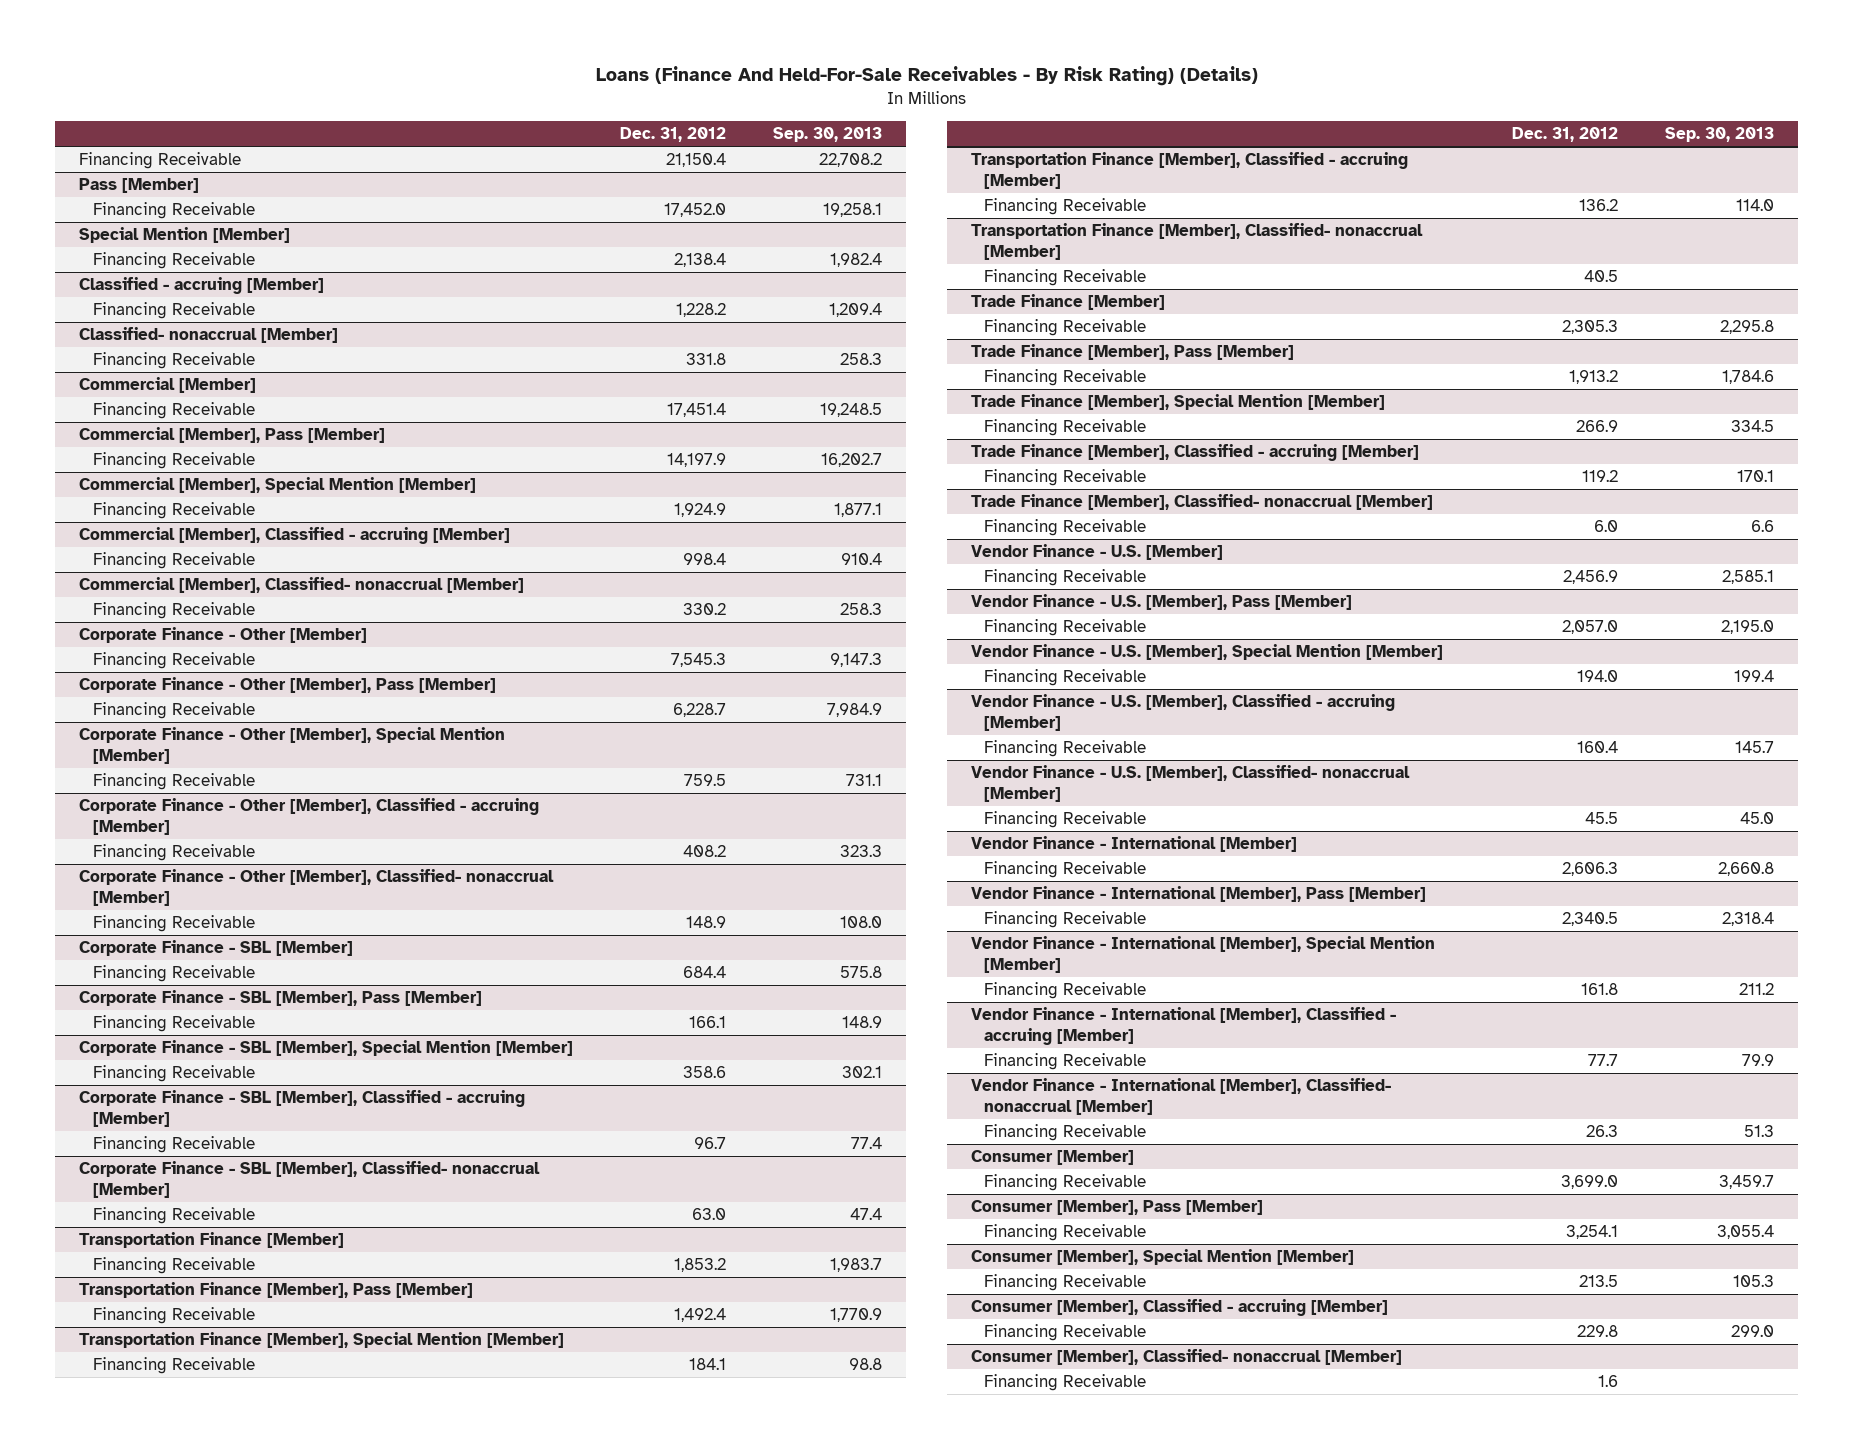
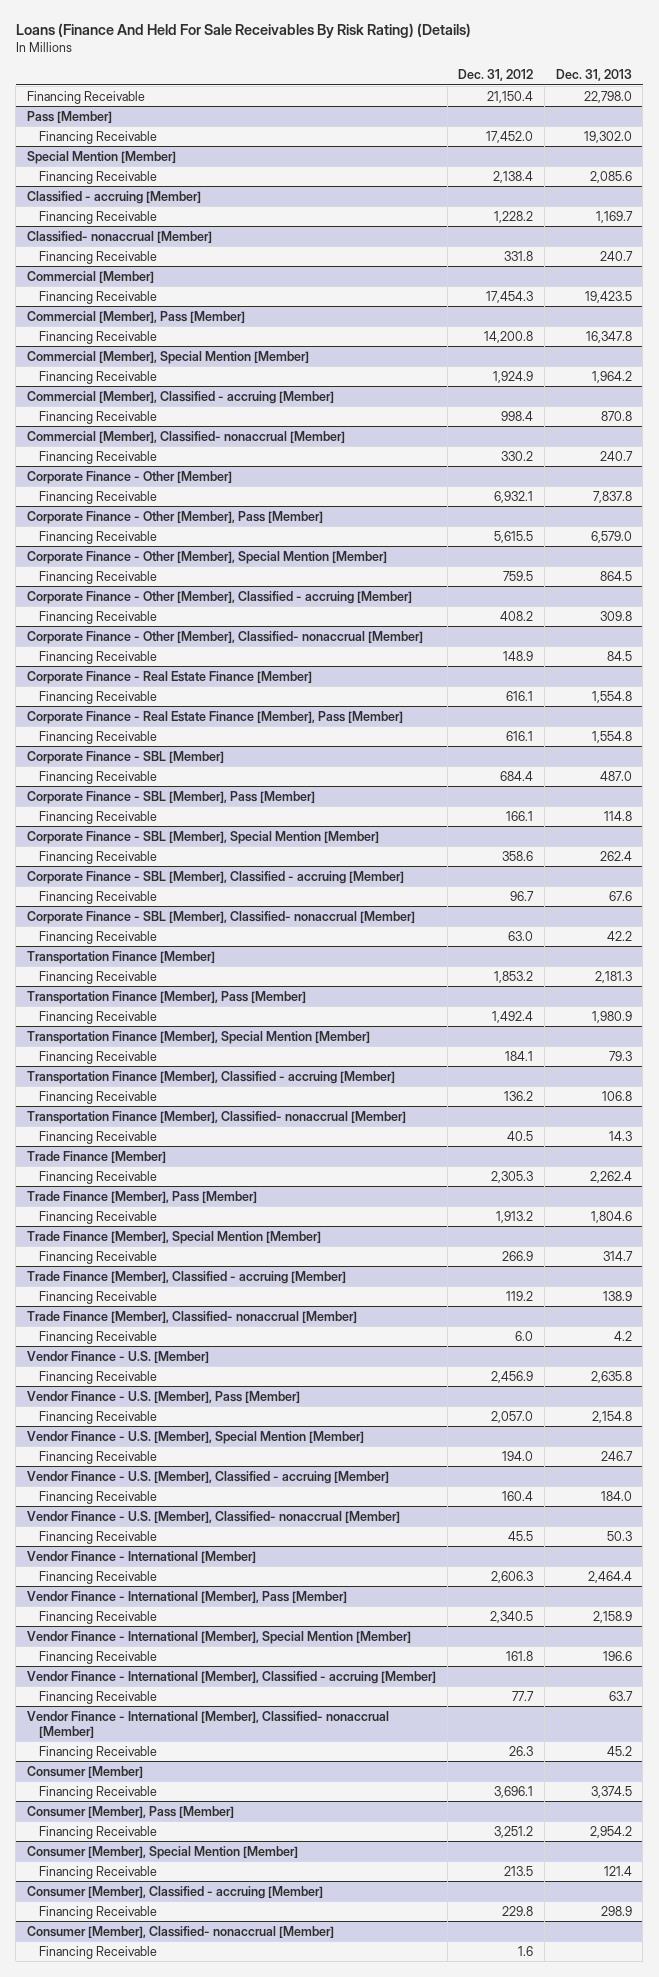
- Loans (Finance And Held-For-Sale Receivables - By Risk Rating) (Details)
+ Loans (Finance And Held For Sale Receivables By Risk Rating) (Details)
- | Dec. 31, 2012 | Sep. 30, 2013
+ | Dec. 31, 2012 | Dec. 31, 2013
@ Commercial [Member]
- Financing Receivable | 17,451.4 | 19,248.5
+ Financing Receivable | 17,454.3 | 19,423.5
@ Commercial [Member], Pass [Member]
- Financing Receivable | 14,197.9 | 16,202.7
+ Financing Receivable | 14,200.8 | 16,347.8
@ Corporate Finance - Other [Member]
- Financing Receivable | 7,545.3 | 9,147.3
+ Financing Receivable | 6,932.1 | 7,837.8
@ Corporate Finance - Other [Member], Pass [Member]
- Financing Receivable | 6,228.7 | 7,984.9
+ Financing Receivable | 5,615.5 | 6,579.0
+ Corporate Finance - Real Estate Finance [Member]
+ Financing Receivable | 616.1 | 1,554.8
+ Corporate Finance - Real Estate Finance [Member], Pass [Member]
+ Financing Receivable | 616.1 | 1,554.8
@ Consumer [Member]
- Financing Receivable | 3,699.0 | 3,459.7
+ Financing Receivable | 3,696.1 | 3,374.5
@ Consumer [Member], Pass [Member]
- Financing Receivable | 3,254.1 | 3,055.4
+ Financing Receivable | 3,251.2 | 2,954.2

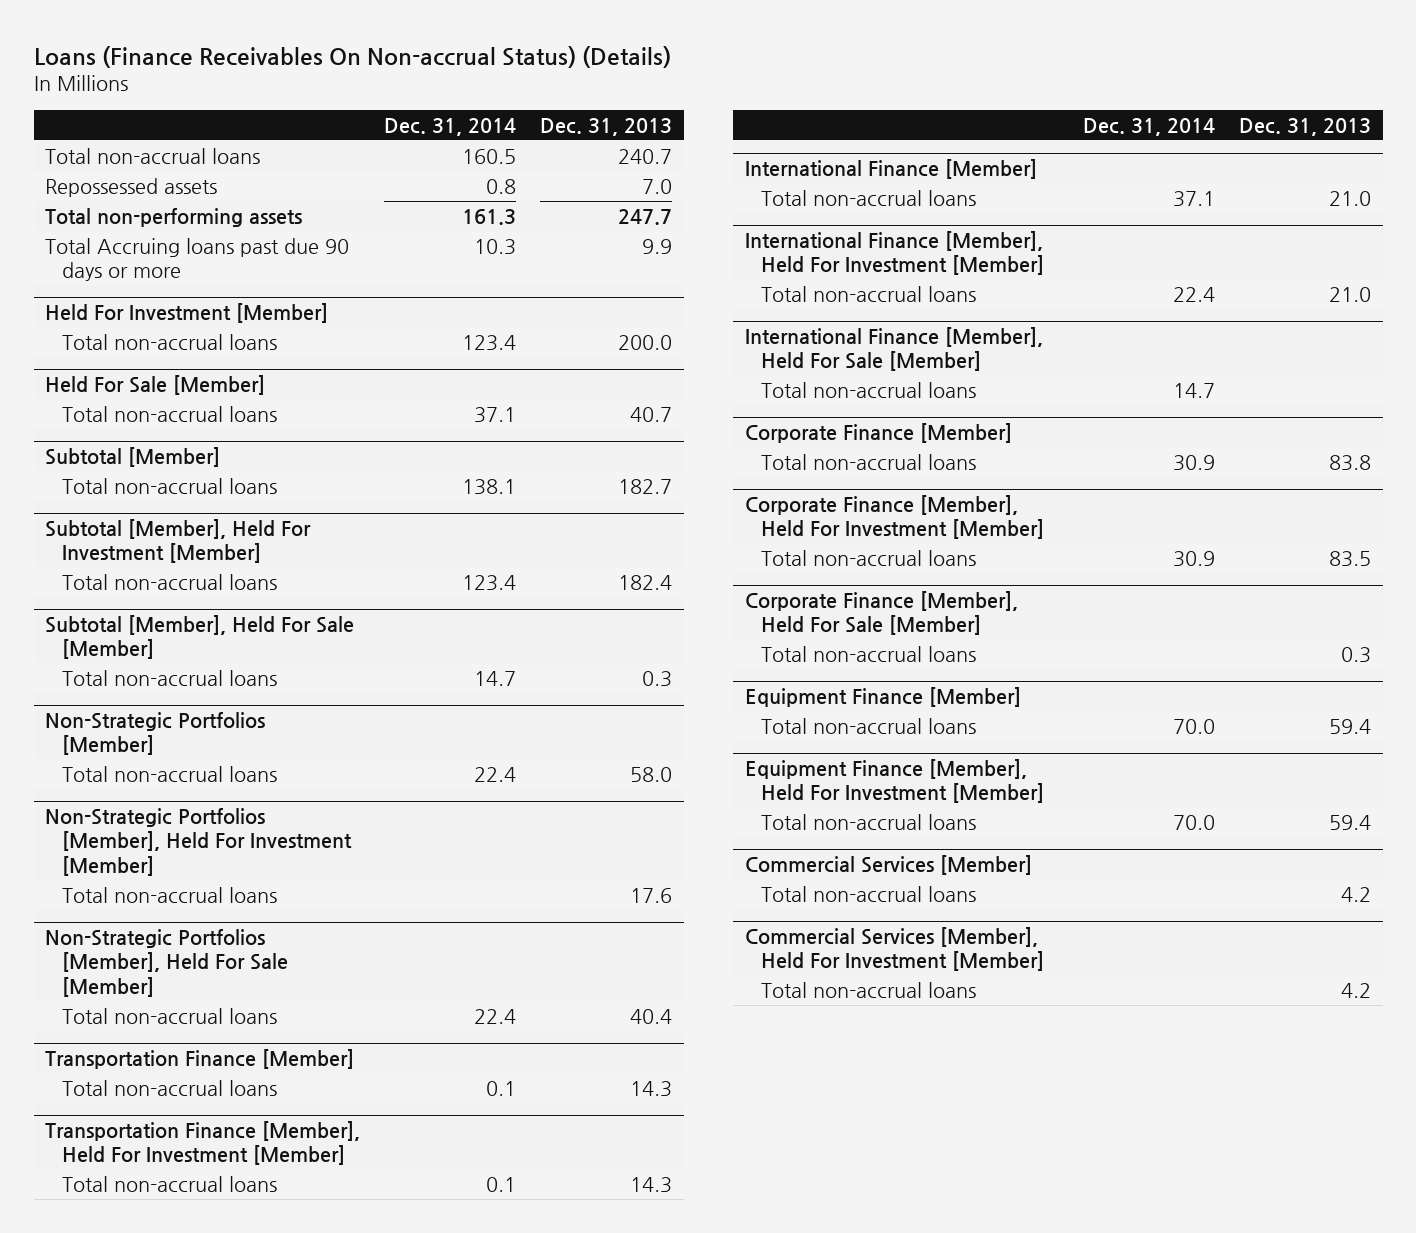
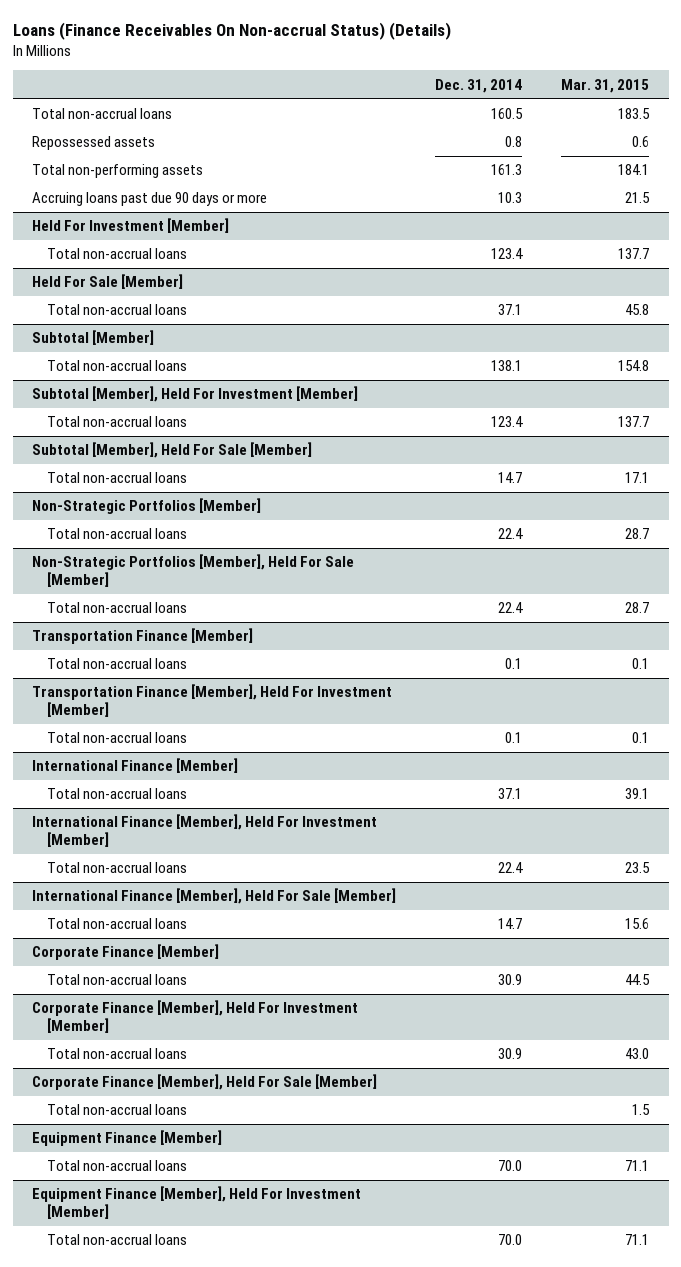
- | Dec. 31, 2014 | Dec. 31, 2013
+ | Dec. 31, 2014 | Mar. 31, 2015
- Total Accruing loans past due 90 days or more | 10.3 | 9.9
+ Accruing loans past due 90 days or more | 10.3 | 21.5
- Non-Strategic Portfolios [Member], Held For Investment [Member]
- Total non-accrual loans | | 17.6
- Commercial Services [Member]
- Total non-accrual loans | | 4.2
- Commercial Services [Member], Held For Investment [Member]
- Total non-accrual loans | | 4.2

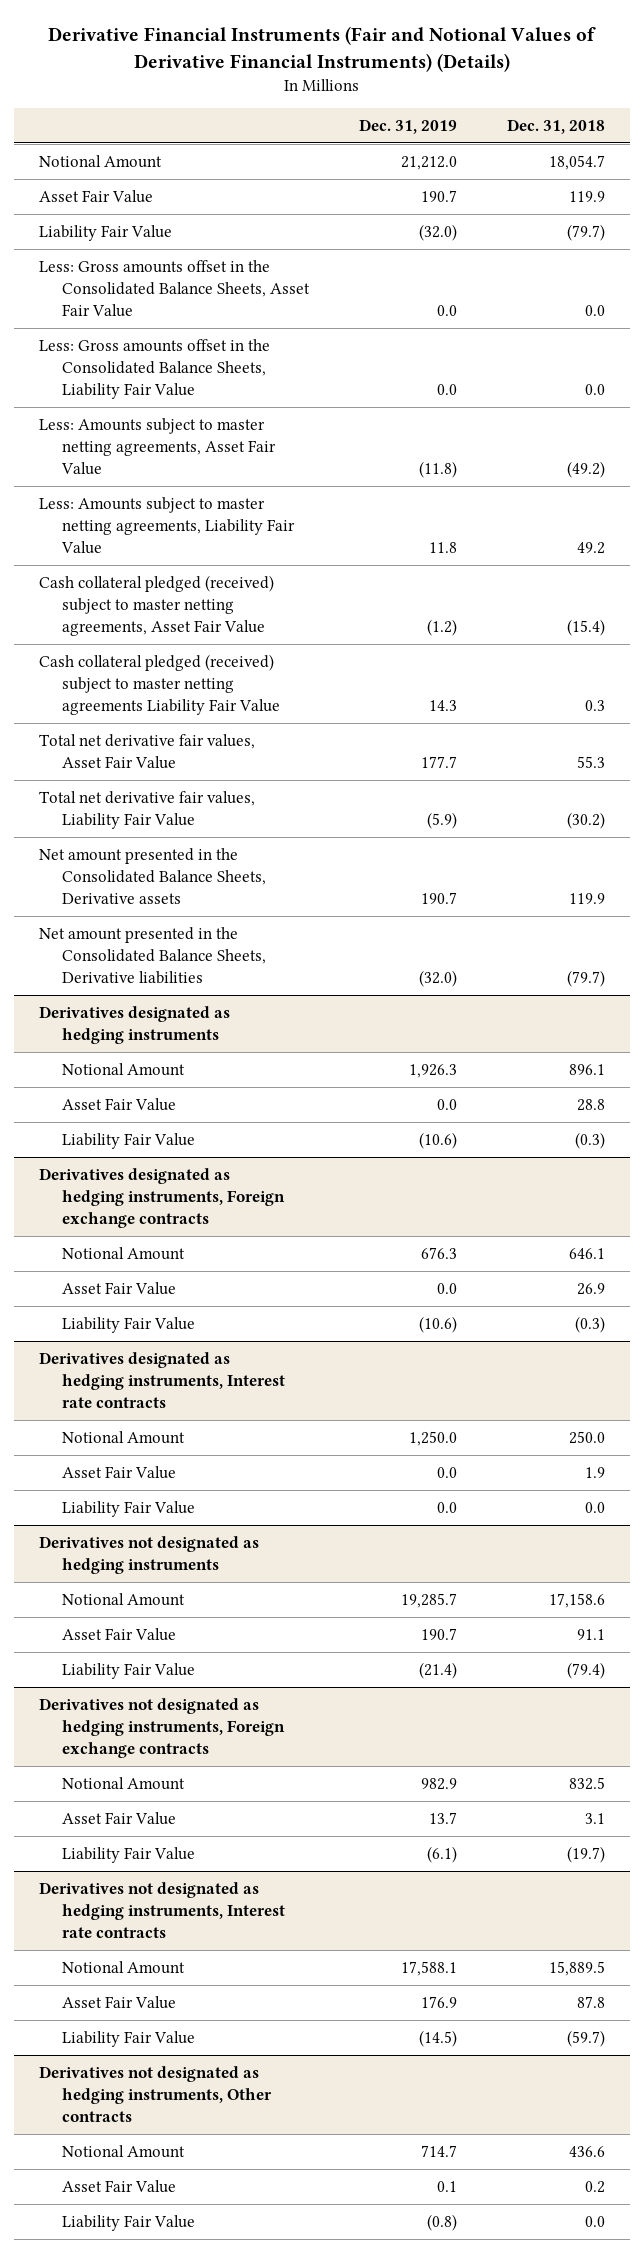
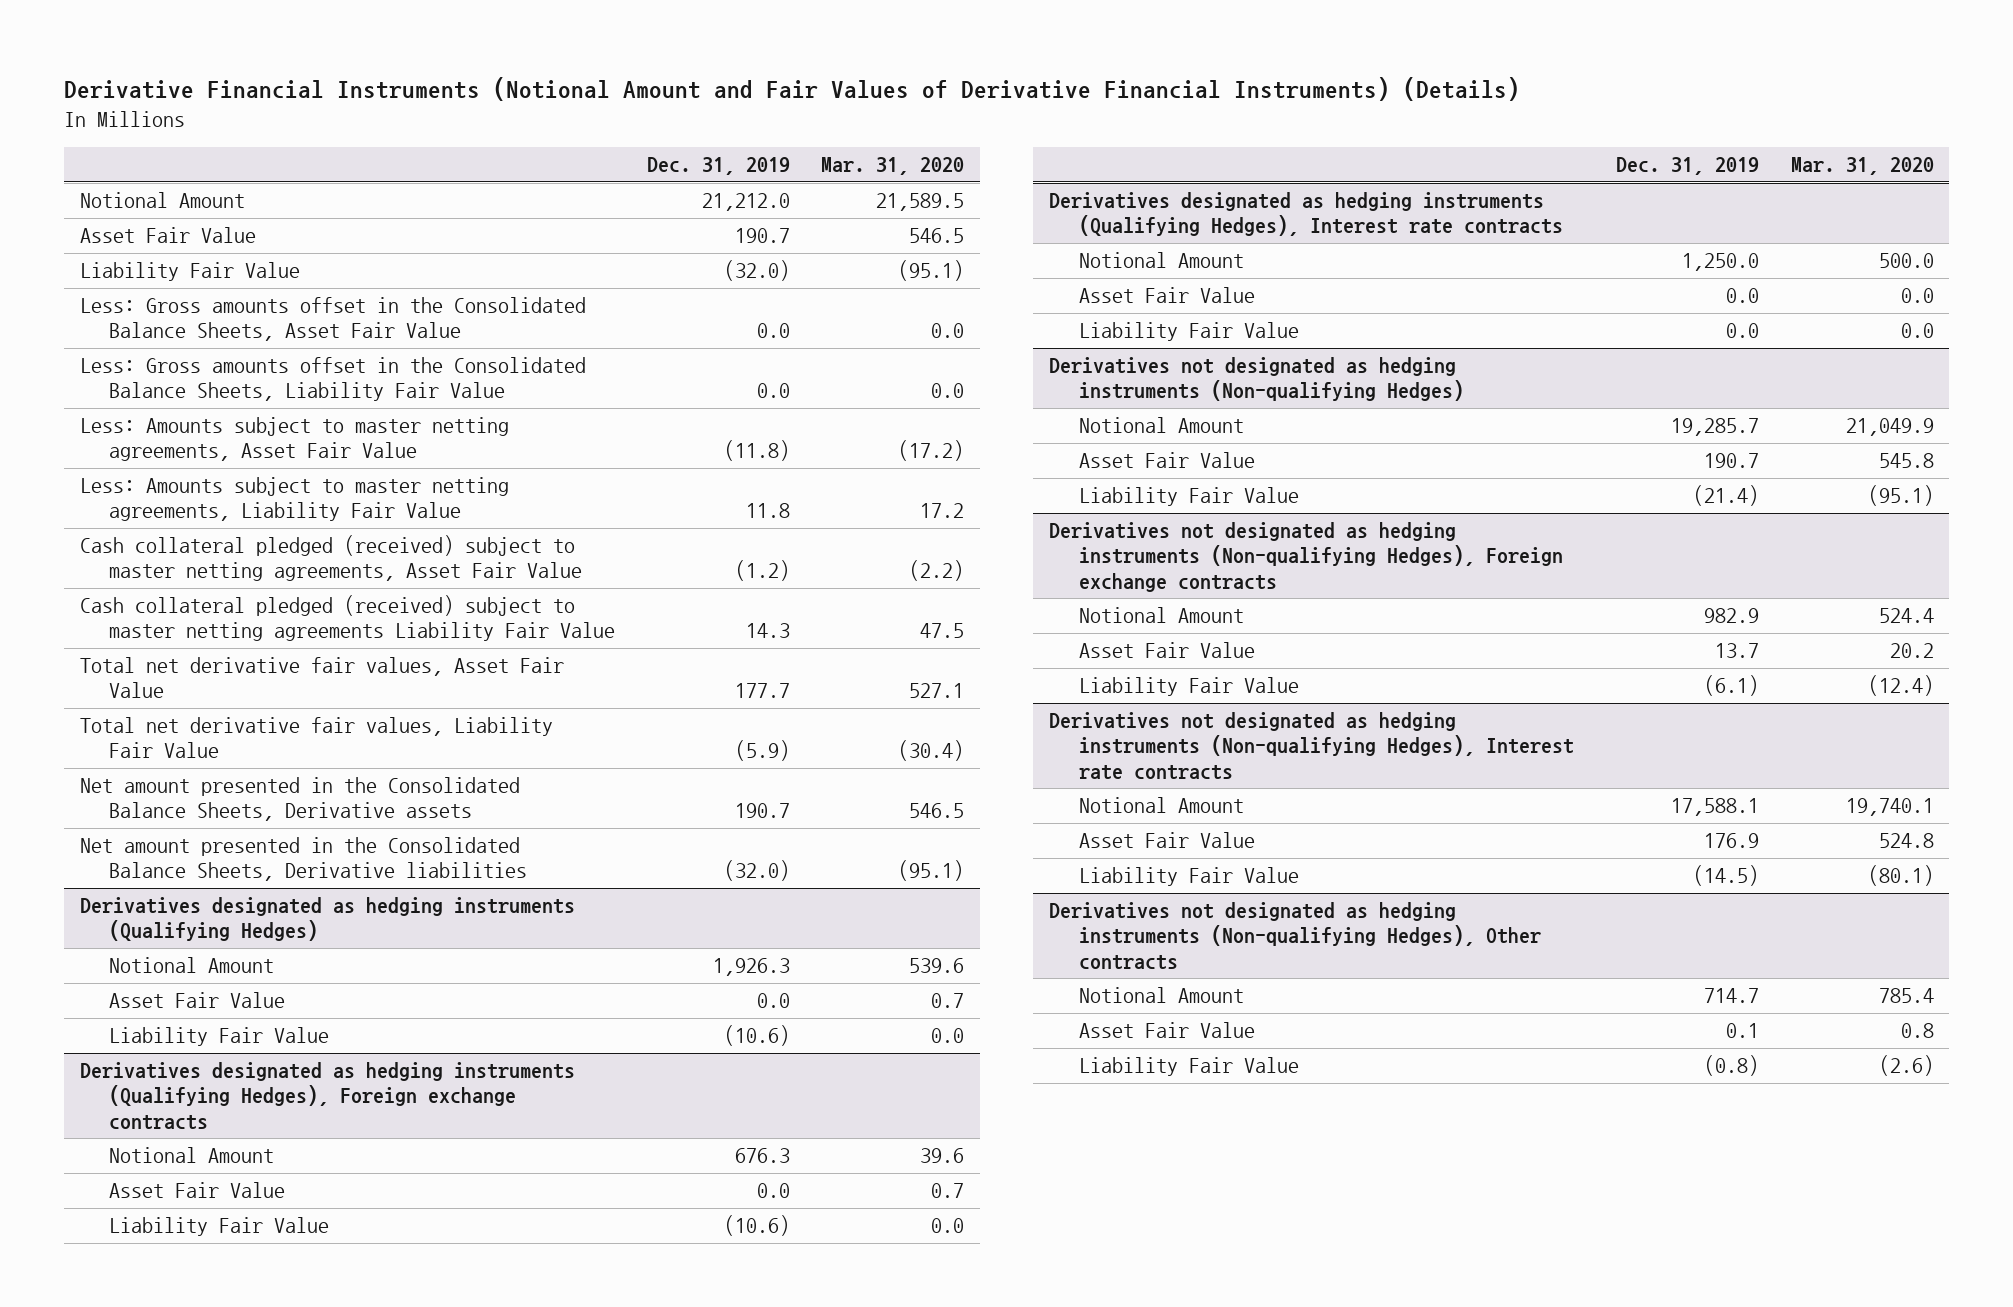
- Derivative Financial Instruments (Fair and Notional Values of Derivative Financial Instruments) (Details)
+ Derivative Financial Instruments (Notional Amount and Fair Values of Derivative Financial Instruments) (Details)
- | Dec. 31, 2019 | Dec. 31, 2018
+ | Dec. 31, 2019 | Mar. 31, 2020
- Derivatives designated as hedging instruments
+ Derivatives designated as hedging instruments (Qualifying Hedges)
- Derivatives designated as hedging instruments, Foreign exchange contracts
+ Derivatives designated as hedging instruments (Qualifying Hedges), Foreign exchange contracts
- Derivatives designated as hedging instruments, Interest rate contracts
+ Derivatives designated as hedging instruments (Qualifying Hedges), Interest rate contracts
- Derivatives not designated as hedging instruments
+ Derivatives not designated as hedging instruments (Non-qualifying Hedges)
- Derivatives not designated as hedging instruments, Foreign exchange contracts
+ Derivatives not designated as hedging instruments (Non-qualifying Hedges), Foreign exchange contracts
- Derivatives not designated as hedging instruments, Interest rate contracts
+ Derivatives not designated as hedging instruments (Non-qualifying Hedges), Interest rate contracts
- Derivatives not designated as hedging instruments, Other contracts
+ Derivatives not designated as hedging instruments (Non-qualifying Hedges), Other contracts

